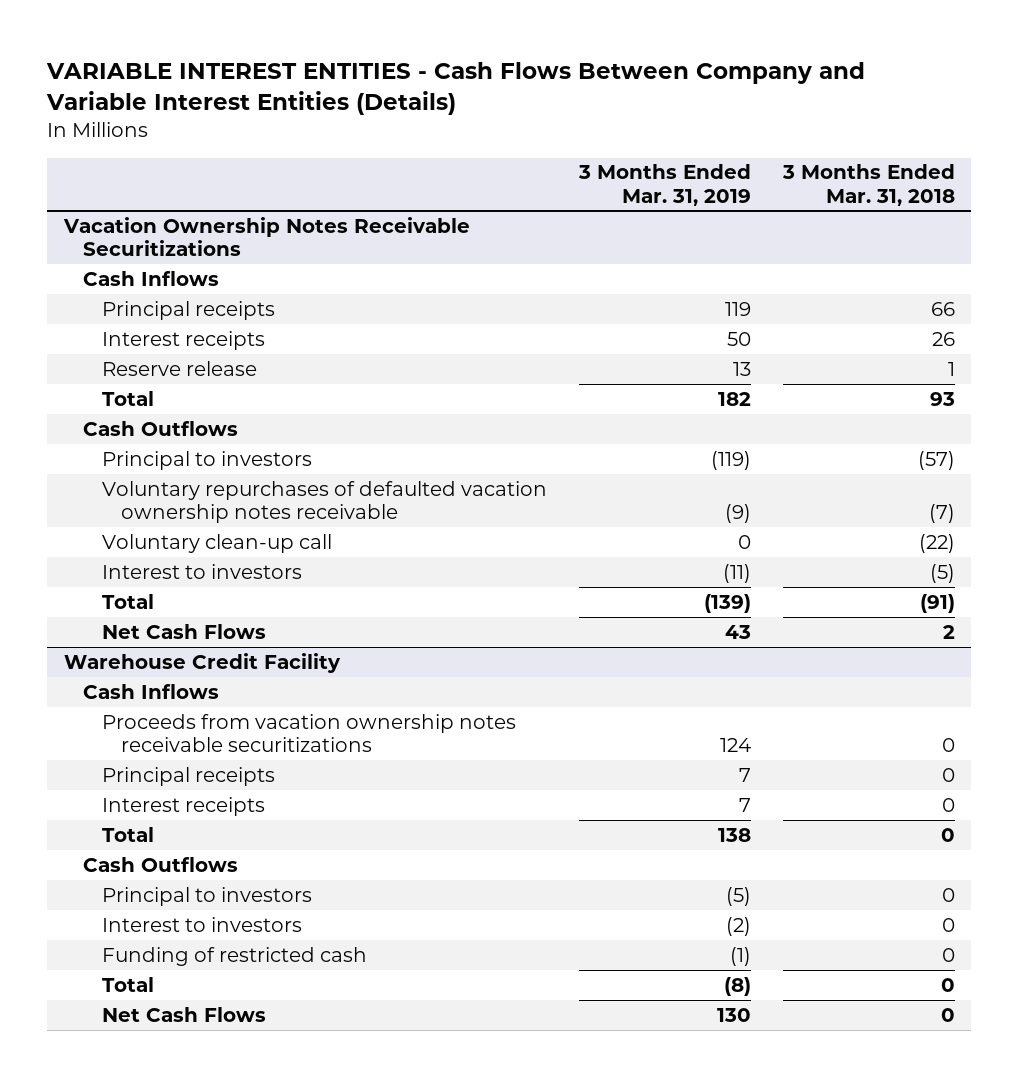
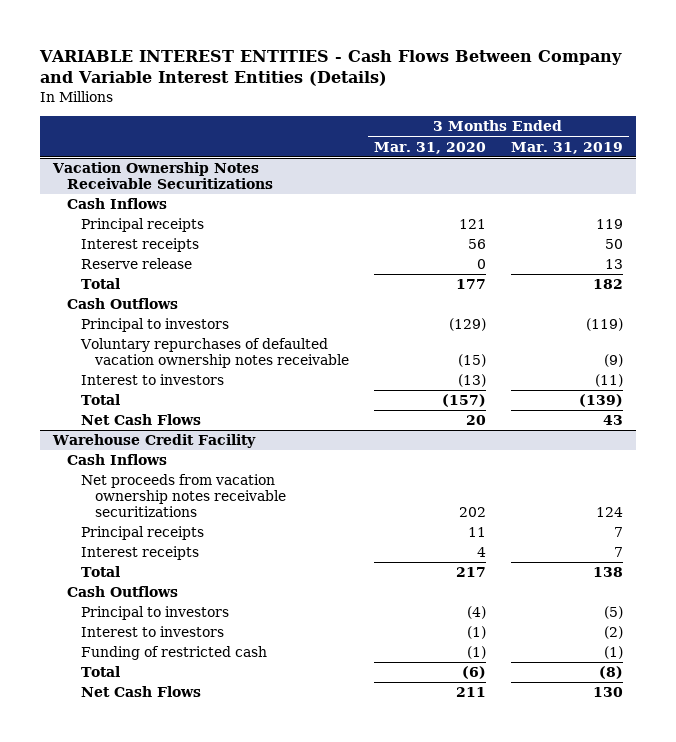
- | 3 Months Ended Mar. 31, 2019 | 3 Months Ended Mar. 31, 2018
+ | 3 Months Ended Mar. 31, 2020 | 3 Months Ended Mar. 31, 2019
@ Vacation Ownership Notes Receivable Securitizations
- Voluntary clean-up call | 0 | (22)
@ Warehouse Credit Facility
- Proceeds from vacation ownership notes receivable securitizations | 124 | 0
+ Net proceeds from vacation ownership notes receivable securitizations | 202 | 124

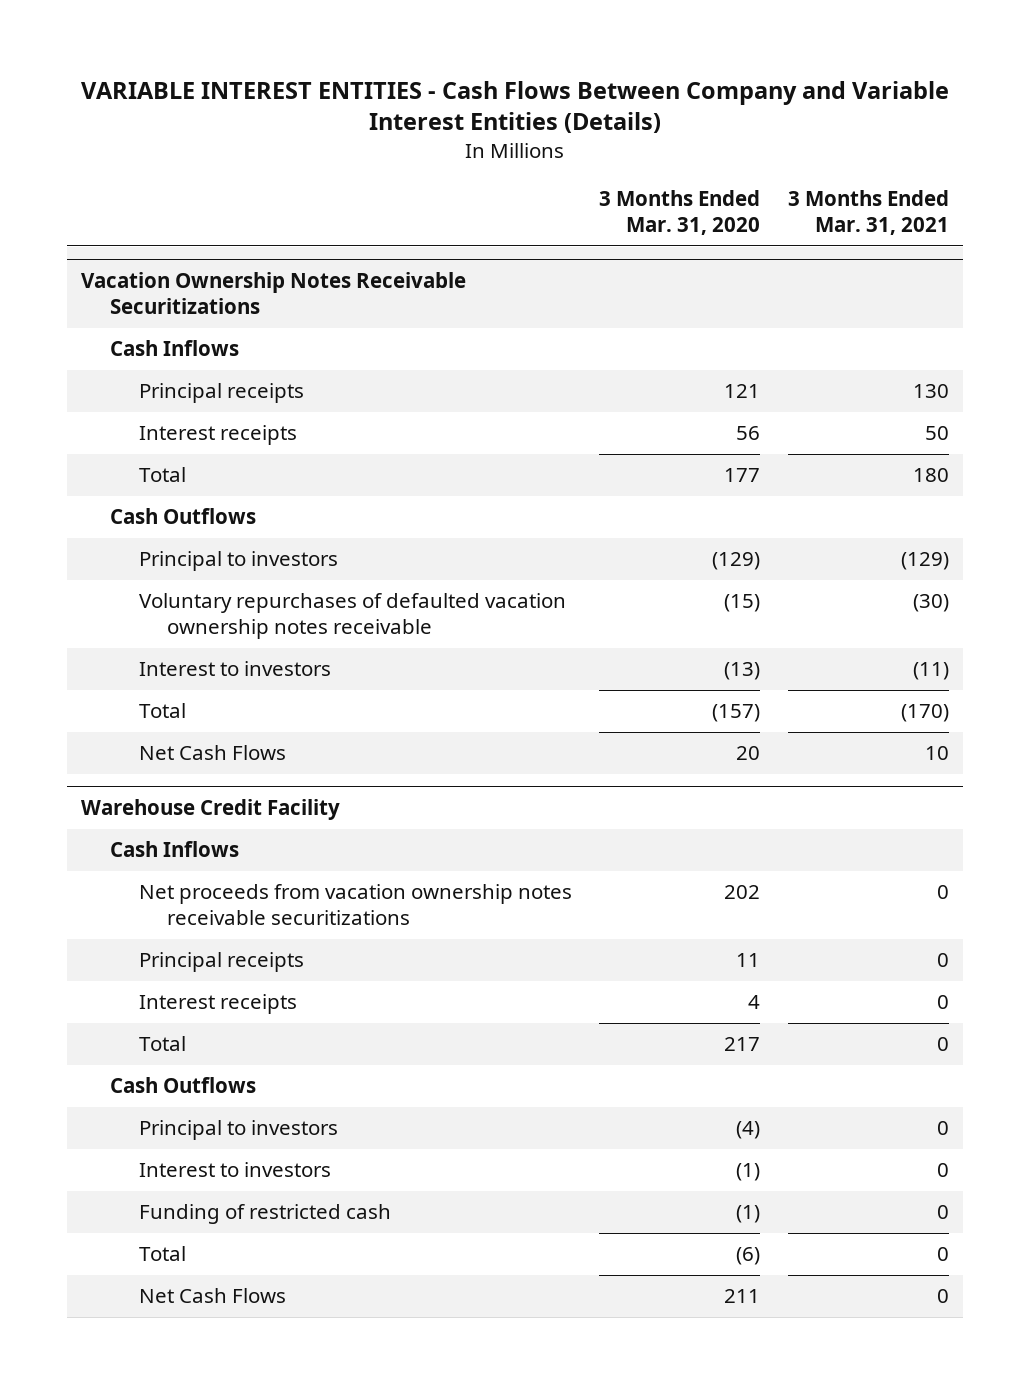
- | 3 Months Ended Mar. 31, 2020 | 3 Months Ended Mar. 31, 2019
+ | 3 Months Ended Mar. 31, 2020 | 3 Months Ended Mar. 31, 2021
@ Vacation Ownership Notes Receivable Securitizations
- Reserve release | 0 | 13

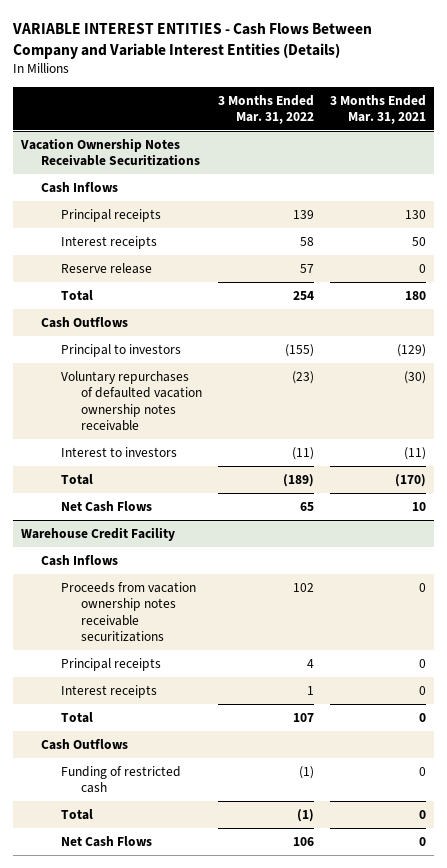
- | 3 Months Ended Mar. 31, 2020 | 3 Months Ended Mar. 31, 2021
+ | 3 Months Ended Mar. 31, 2022 | 3 Months Ended Mar. 31, 2021
@ Vacation Ownership Notes Receivable Securitizations
+ Reserve release | 57 | 0
@ Warehouse Credit Facility
- Net proceeds from vacation ownership notes receivable securitizations | 202 | 0
+ Proceeds from vacation ownership notes receivable securitizations | 102 | 0
- Principal to investors | (4) | 0
- Interest to investors | (1) | 0

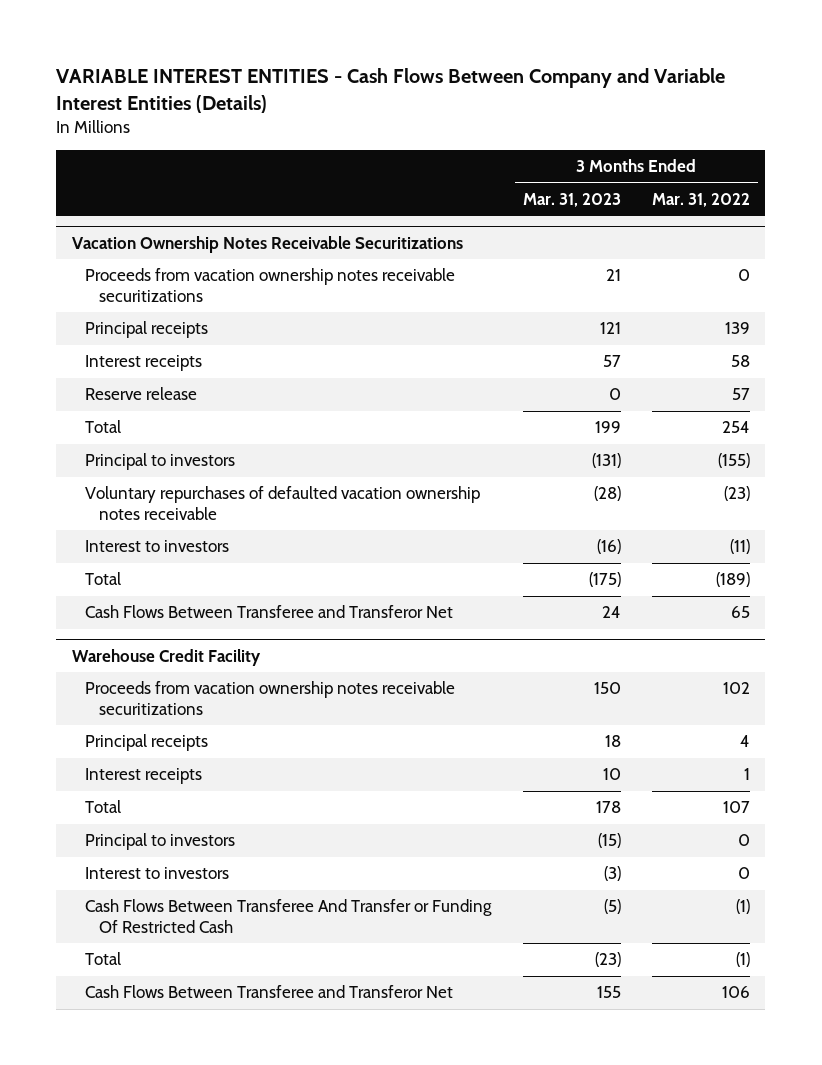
- | 3 Months Ended Mar. 31, 2022 | 3 Months Ended Mar. 31, 2021
+ | 3 Months Ended Mar. 31, 2023 | 3 Months Ended Mar. 31, 2022
@ Vacation Ownership Notes Receivable Securitizations
- Cash Inflows
+ Proceeds from vacation ownership notes receivable securitizations | 21 | 0
- Cash Outflows
- Net Cash Flows | 65 | 10
+ Cash Flows Between Transferee and Transferor Net | 24 | 65
@ Warehouse Credit Facility
- Cash Inflows
- Cash Outflows
- Funding of restricted cash | (1) | 0
+ Principal to investors | (15) | 0
+ Interest to investors | (3) | 0
+ Cash Flows Between Transferee And Transfer or Funding Of Restricted Cash | (5) | (1)
- Net Cash Flows | 106 | 0
+ Cash Flows Between Transferee and Transferor Net | 155 | 106

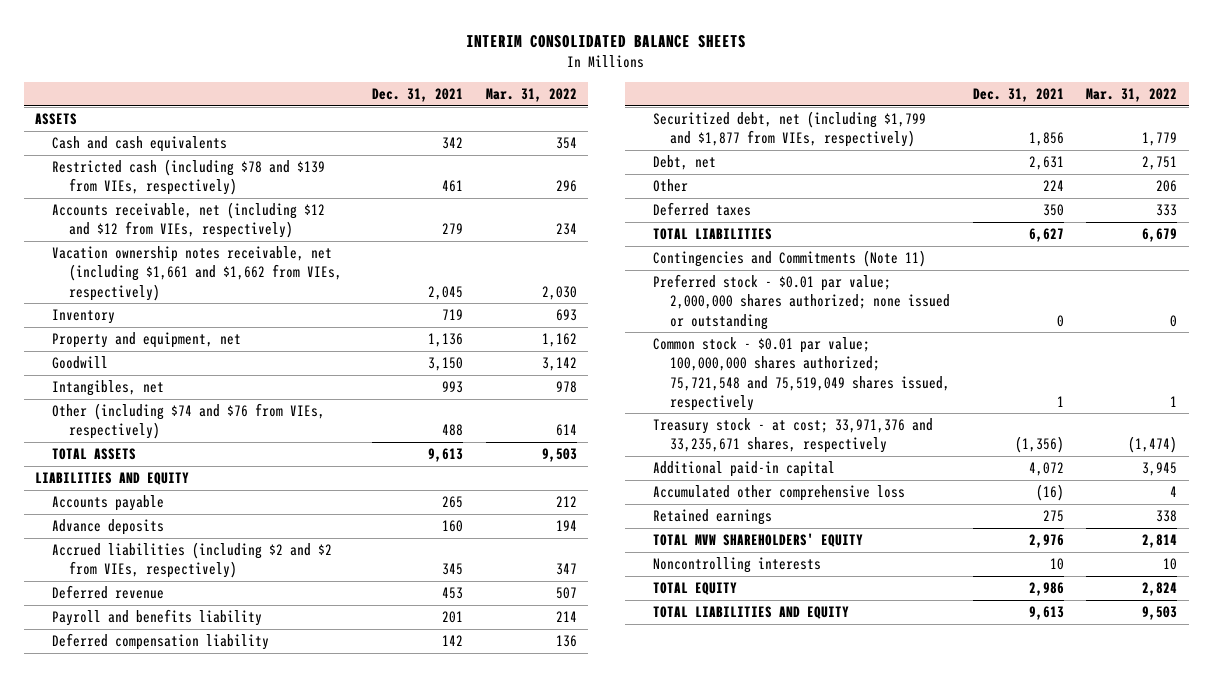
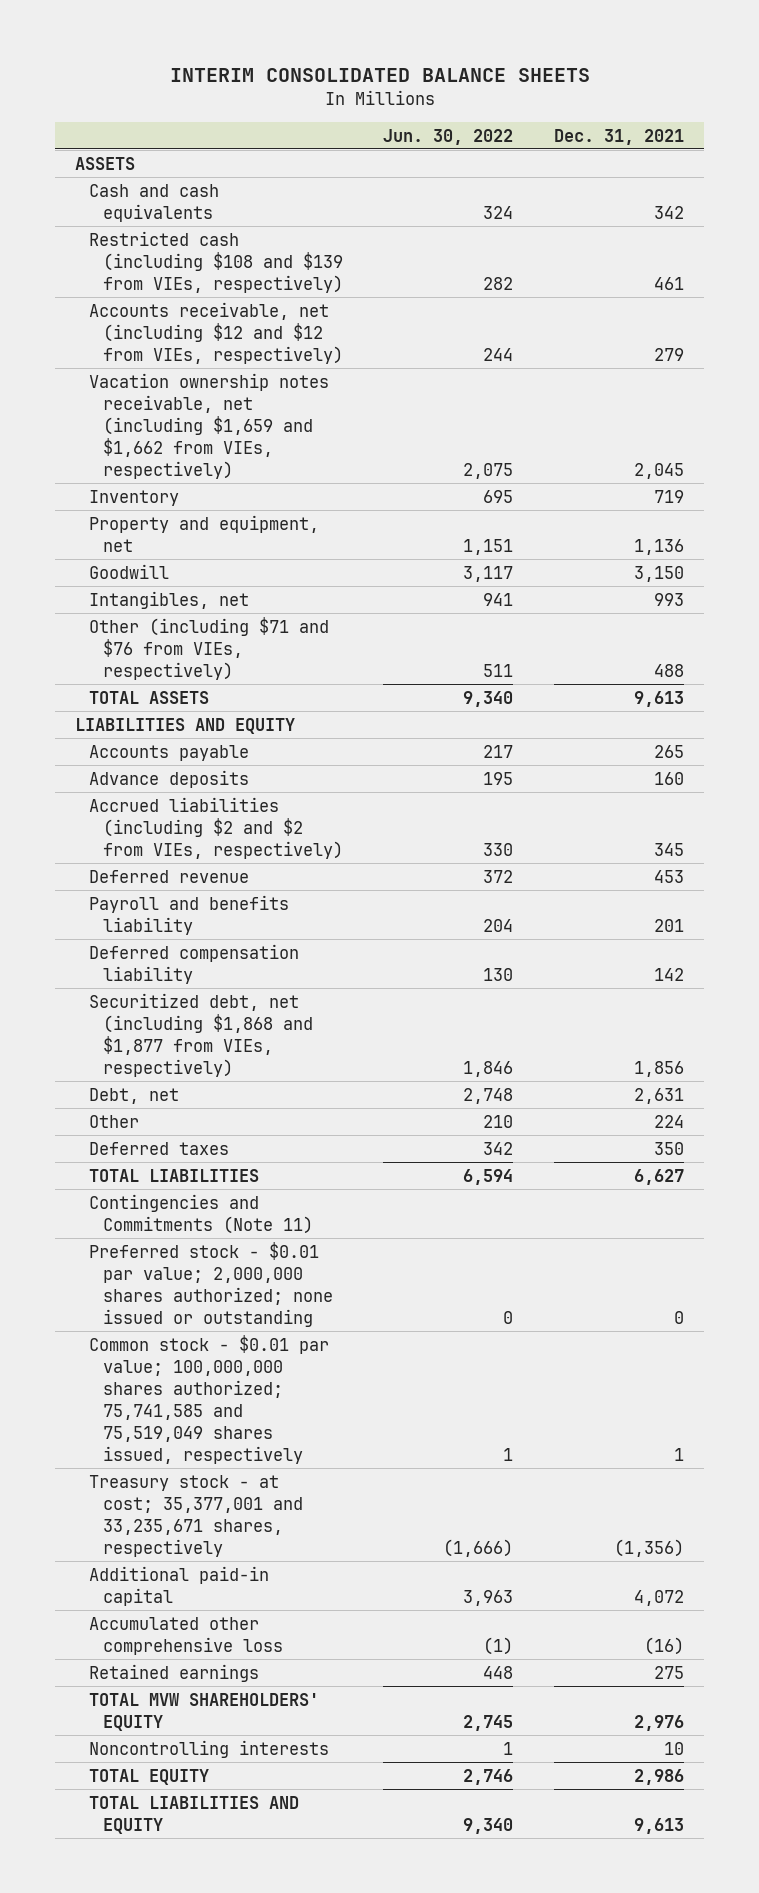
- | Dec. 31, 2021 | Mar. 31, 2022
+ | Jun. 30, 2022 | Dec. 31, 2021
- Restricted cash (including $78 and $139 from VIEs, respectively) | 461 | 296
+ Restricted cash (including $108 and $139 from VIEs, respectively) | 282 | 461
- Vacation ownership notes receivable, net (including $1,661 and $1,662 from VIEs, respectively) | 2,045 | 2,030
+ Vacation ownership notes receivable, net (including $1,659 and $1,662 from VIEs, respectively) | 2,075 | 2,045
- Other (including $74 and $76 from VIEs, respectively) | 488 | 614
+ Other (including $71 and $76 from VIEs, respectively) | 511 | 488
- Securitized debt, net (including $1,799 and $1,877 from VIEs, respectively) | 1,856 | 1,779
+ Securitized debt, net (including $1,868 and $1,877 from VIEs, respectively) | 1,846 | 1,856
- Common stock - $0.01 par value; 100,000,000 shares authorized; 75,721,548 and 75,519,049 shares issued, respectively | 1 | 1
- Treasury stock - at cost; 33,971,376 and 33,235,671 shares, respectively | (1,356) | (1,474)
+ Common stock - $0.01 par value; 100,000,000 shares authorized; 75,741,585 and 75,519,049 shares issued, respectively | 1 | 1
+ Treasury stock - at cost; 35,377,001 and 33,235,671 shares, respectively | (1,666) | (1,356)

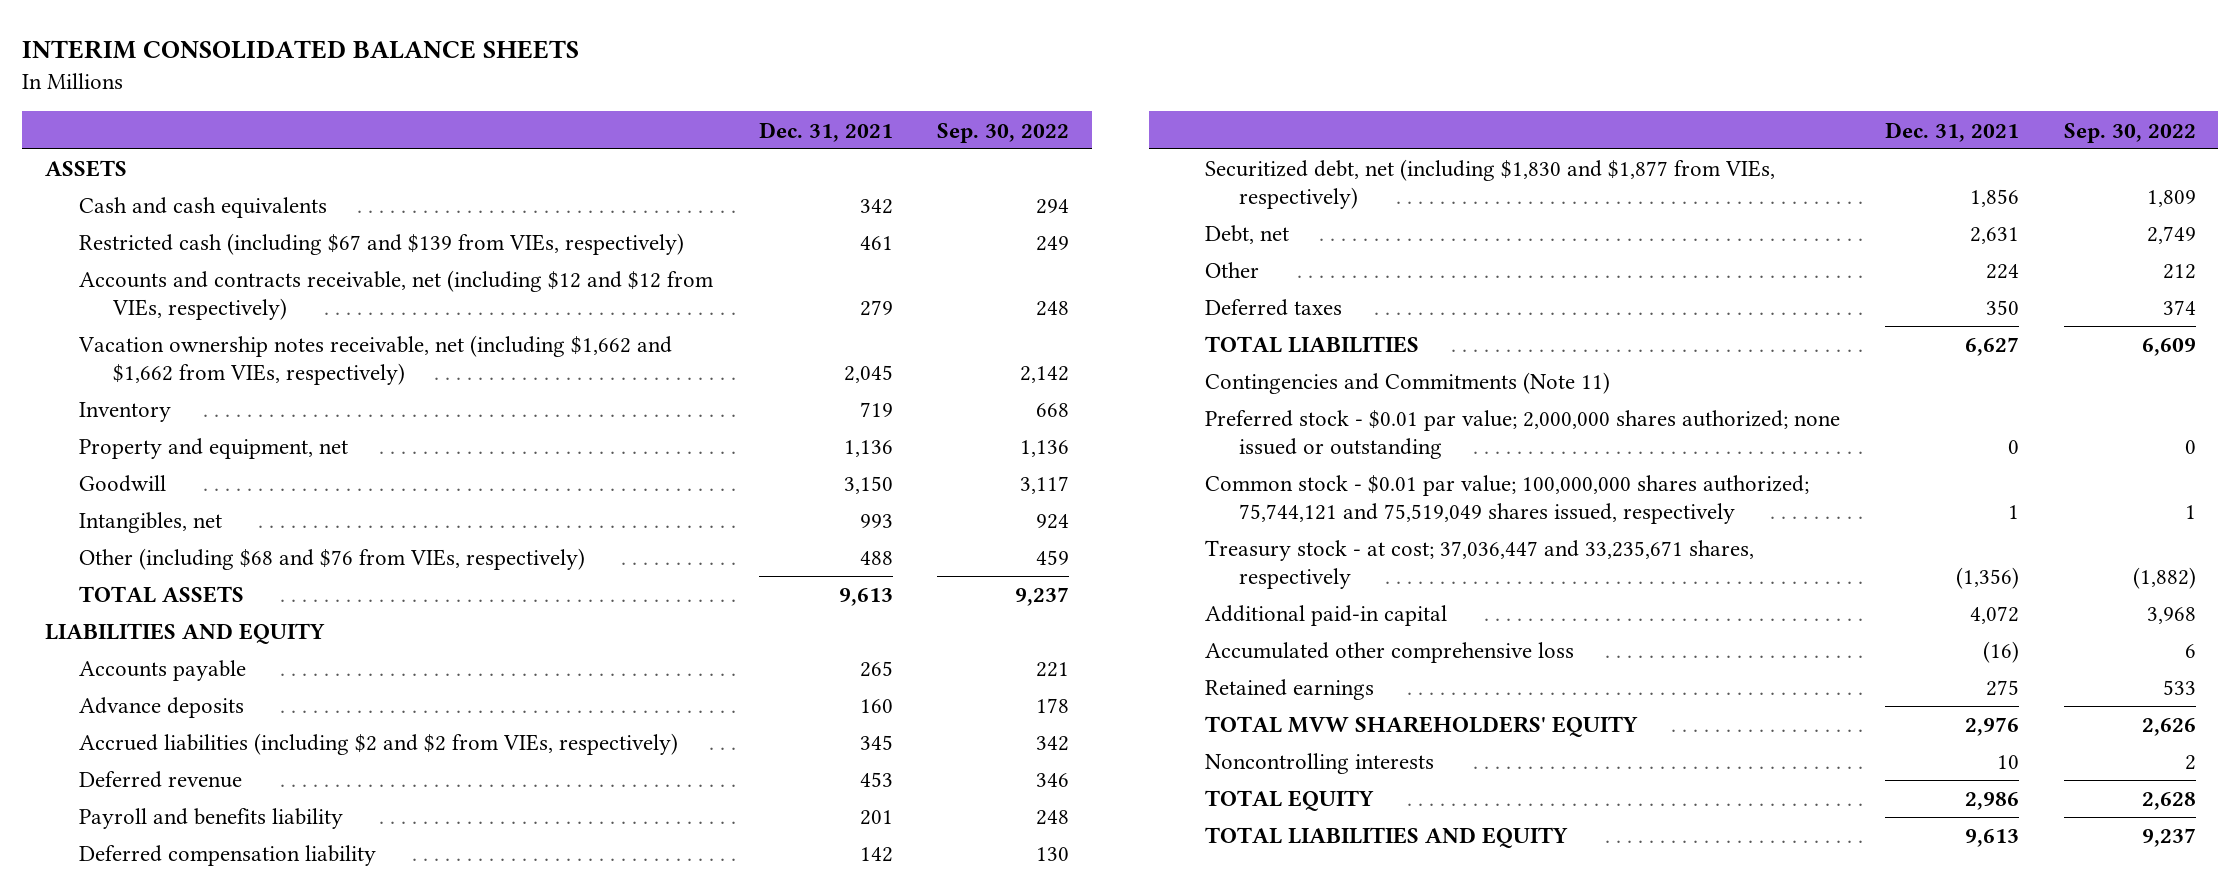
- | Jun. 30, 2022 | Dec. 31, 2021
+ | Dec. 31, 2021 | Sep. 30, 2022
- Restricted cash (including $108 and $139 from VIEs, respectively) | 282 | 461
- Accounts receivable, net (including $12 and $12 from VIEs, respectively) | 244 | 279
- Vacation ownership notes receivable, net (including $1,659 and $1,662 from VIEs, respectively) | 2,075 | 2,045
+ Restricted cash (including $67 and $139 from VIEs, respectively) | 461 | 249
+ Accounts and contracts receivable, net (including $12 and $12 from VIEs, respectively) | 279 | 248
+ Vacation ownership notes receivable, net (including $1,662 and $1,662 from VIEs, respectively) | 2,045 | 2,142
- Other (including $71 and $76 from VIEs, respectively) | 511 | 488
+ Other (including $68 and $76 from VIEs, respectively) | 488 | 459
- Securitized debt, net (including $1,868 and $1,877 from VIEs, respectively) | 1,846 | 1,856
+ Securitized debt, net (including $1,830 and $1,877 from VIEs, respectively) | 1,856 | 1,809
- Common stock - $0.01 par value; 100,000,000 shares authorized; 75,741,585 and 75,519,049 shares issued, respectively | 1 | 1
- Treasury stock - at cost; 35,377,001 and 33,235,671 shares, respectively | (1,666) | (1,356)
+ Common stock - $0.01 par value; 100,000,000 shares authorized; 75,744,121 and 75,519,049 shares issued, respectively | 1 | 1
+ Treasury stock - at cost; 37,036,447 and 33,235,671 shares, respectively | (1,356) | (1,882)

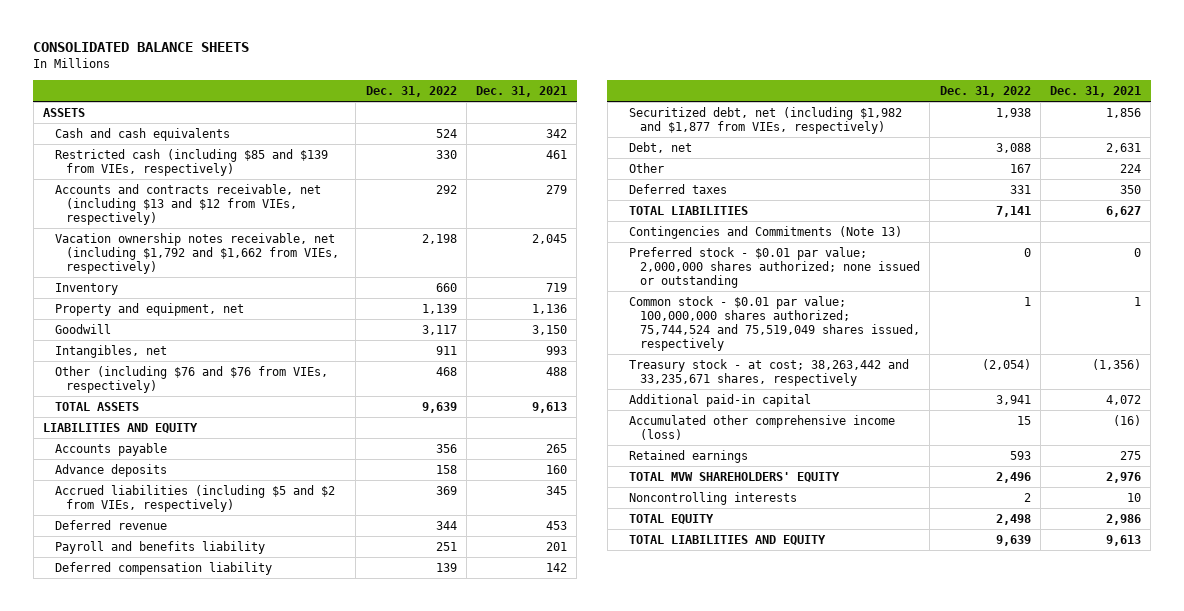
- INTERIM CONSOLIDATED BALANCE SHEETS
+ CONSOLIDATED BALANCE SHEETS
- | Dec. 31, 2021 | Sep. 30, 2022
+ | Dec. 31, 2022 | Dec. 31, 2021
- Restricted cash (including $67 and $139 from VIEs, respectively) | 461 | 249
- Accounts and contracts receivable, net (including $12 and $12 from VIEs, respectively) | 279 | 248
- Vacation ownership notes receivable, net (including $1,662 and $1,662 from VIEs, respectively) | 2,045 | 2,142
+ Restricted cash (including $85 and $139 from VIEs, respectively) | 330 | 461
+ Accounts and contracts receivable, net (including $13 and $12 from VIEs, respectively) | 292 | 279
+ Vacation ownership notes receivable, net (including $1,792 and $1,662 from VIEs, respectively) | 2,198 | 2,045
- Other (including $68 and $76 from VIEs, respectively) | 488 | 459
+ Other (including $76 and $76 from VIEs, respectively) | 468 | 488
- Accrued liabilities (including $2 and $2 from VIEs, respectively) | 345 | 342
+ Accrued liabilities (including $5 and $2 from VIEs, respectively) | 369 | 345
- Securitized debt, net (including $1,830 and $1,877 from VIEs, respectively) | 1,856 | 1,809
+ Securitized debt, net (including $1,982 and $1,877 from VIEs, respectively) | 1,938 | 1,856
- Contingencies and Commitments (Note 11)
+ Contingencies and Commitments (Note 13)
- Common stock - $0.01 par value; 100,000,000 shares authorized; 75,744,121 and 75,519,049 shares issued, respectively | 1 | 1
- Treasury stock - at cost; 37,036,447 and 33,235,671 shares, respectively | (1,356) | (1,882)
+ Common stock - $0.01 par value; 100,000,000 shares authorized; 75,744,524 and 75,519,049 shares issued, respectively | 1 | 1
+ Treasury stock - at cost; 38,263,442 and 33,235,671 shares, respectively | (2,054) | (1,356)
- Accumulated other comprehensive loss | (16) | 6
+ Accumulated other comprehensive income (loss) | 15 | (16)

